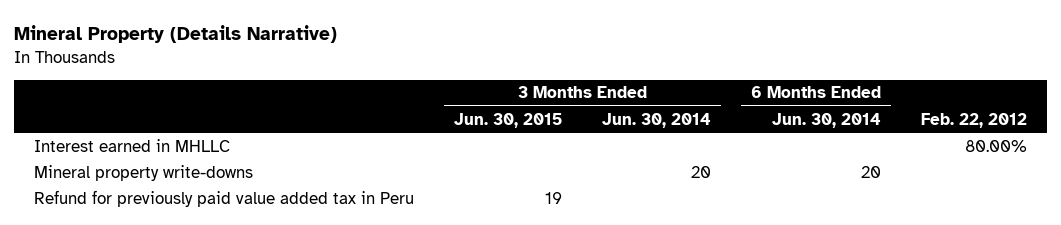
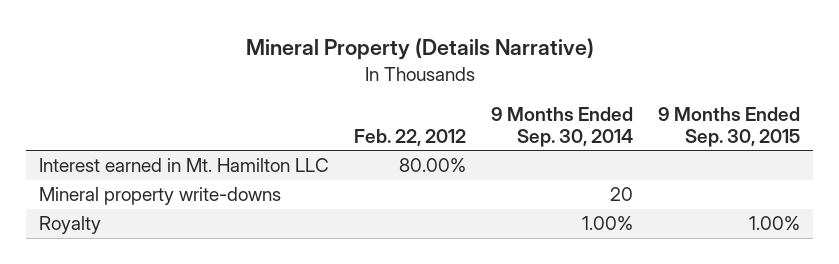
- | 3 Months Ended Jun. 30, 2015 | 3 Months Ended Jun. 30, 2014 | 6 Months Ended Jun. 30, 2014 | Feb. 22, 2012
+ | Feb. 22, 2012 | 9 Months Ended Sep. 30, 2014 | 9 Months Ended Sep. 30, 2015
- Interest earned in MHLLC | | | | 80.00%
+ Interest earned in Mt. Hamilton LLC | 80.00% | |
- Refund for previously paid value added tax in Peru | 19 | | |
+ Royalty | | 1.00% | 1.00%

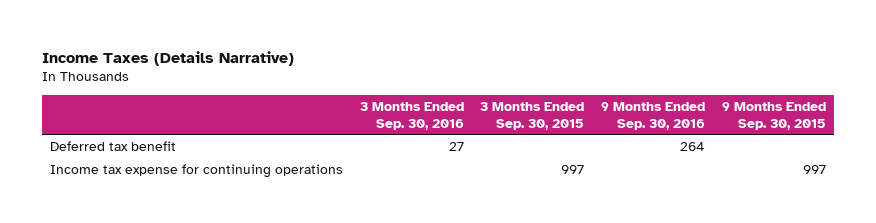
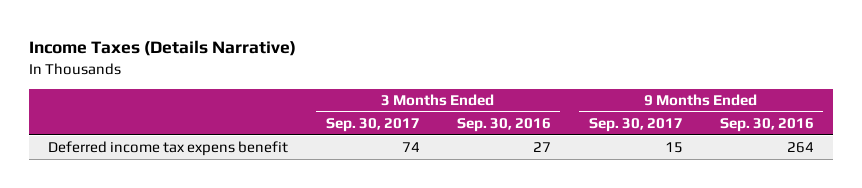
- | 3 Months Ended Sep. 30, 2016 | 3 Months Ended Sep. 30, 2015 | 9 Months Ended Sep. 30, 2016 | 9 Months Ended Sep. 30, 2015
+ | 3 Months Ended Sep. 30, 2017 | 3 Months Ended Sep. 30, 2016 | 9 Months Ended Sep. 30, 2017 | 9 Months Ended Sep. 30, 2016
- Deferred tax benefit | 27 | | 264 |
- Income tax expense for continuing operations | | 997 | | 997
+ Deferred income tax expens benefit | 74 | 27 | 15 | 264

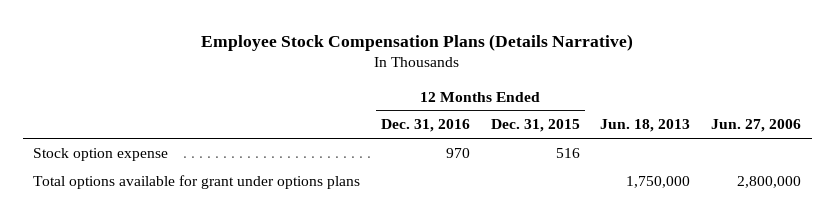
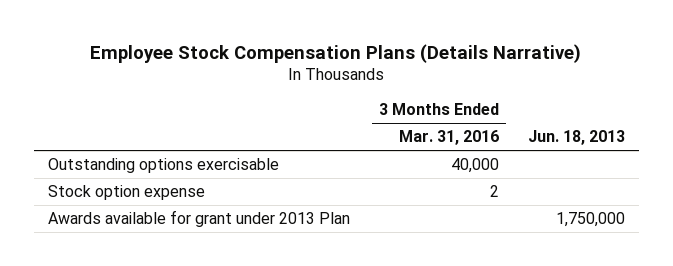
- | 12 Months Ended Dec. 31, 2016 | 12 Months Ended Dec. 31, 2015 | Jun. 18, 2013 | Jun. 27, 2006
+ | 3 Months Ended Mar. 31, 2016 | Jun. 18, 2013
+ Outstanding options exercisable | 40,000 |
- Total options available for grant under options plans | | | 1,750,000 | 2,800,000
+ Awards available for grant under 2013 Plan | | 1,750,000

